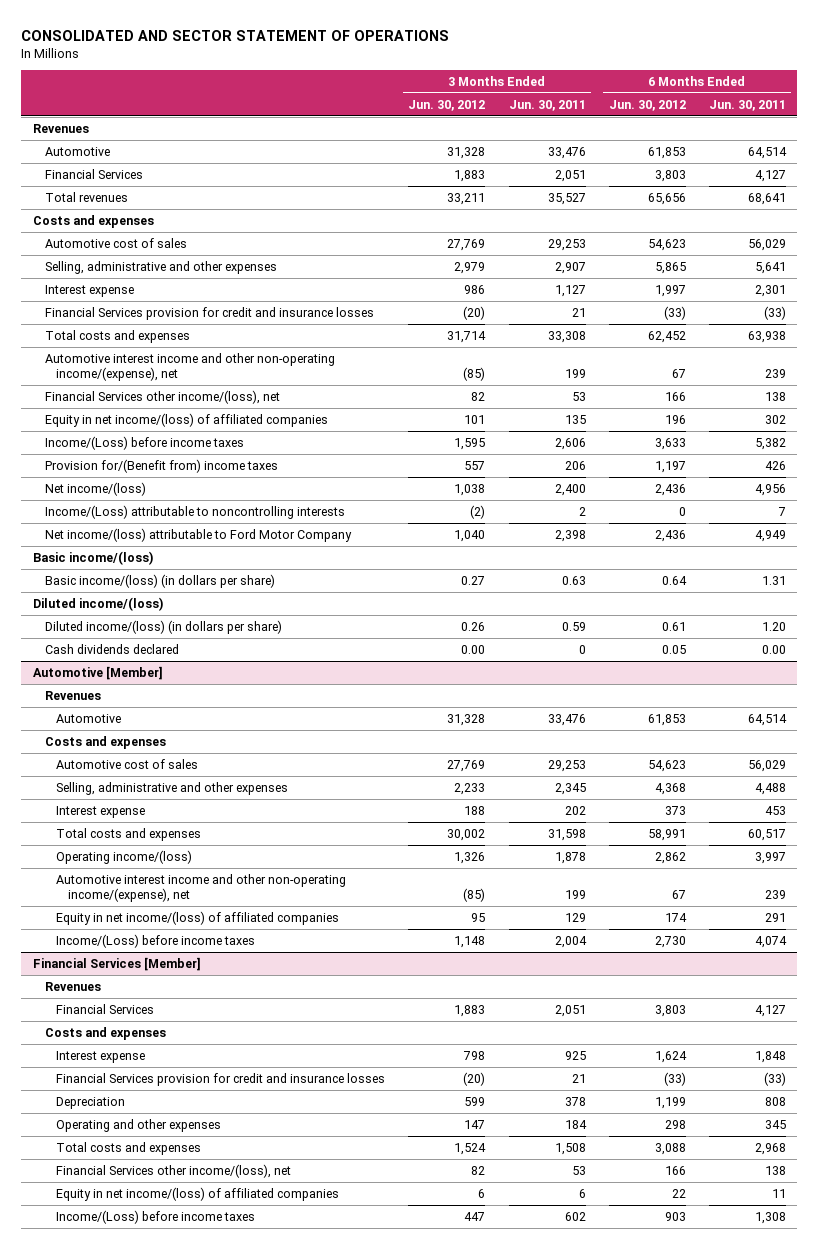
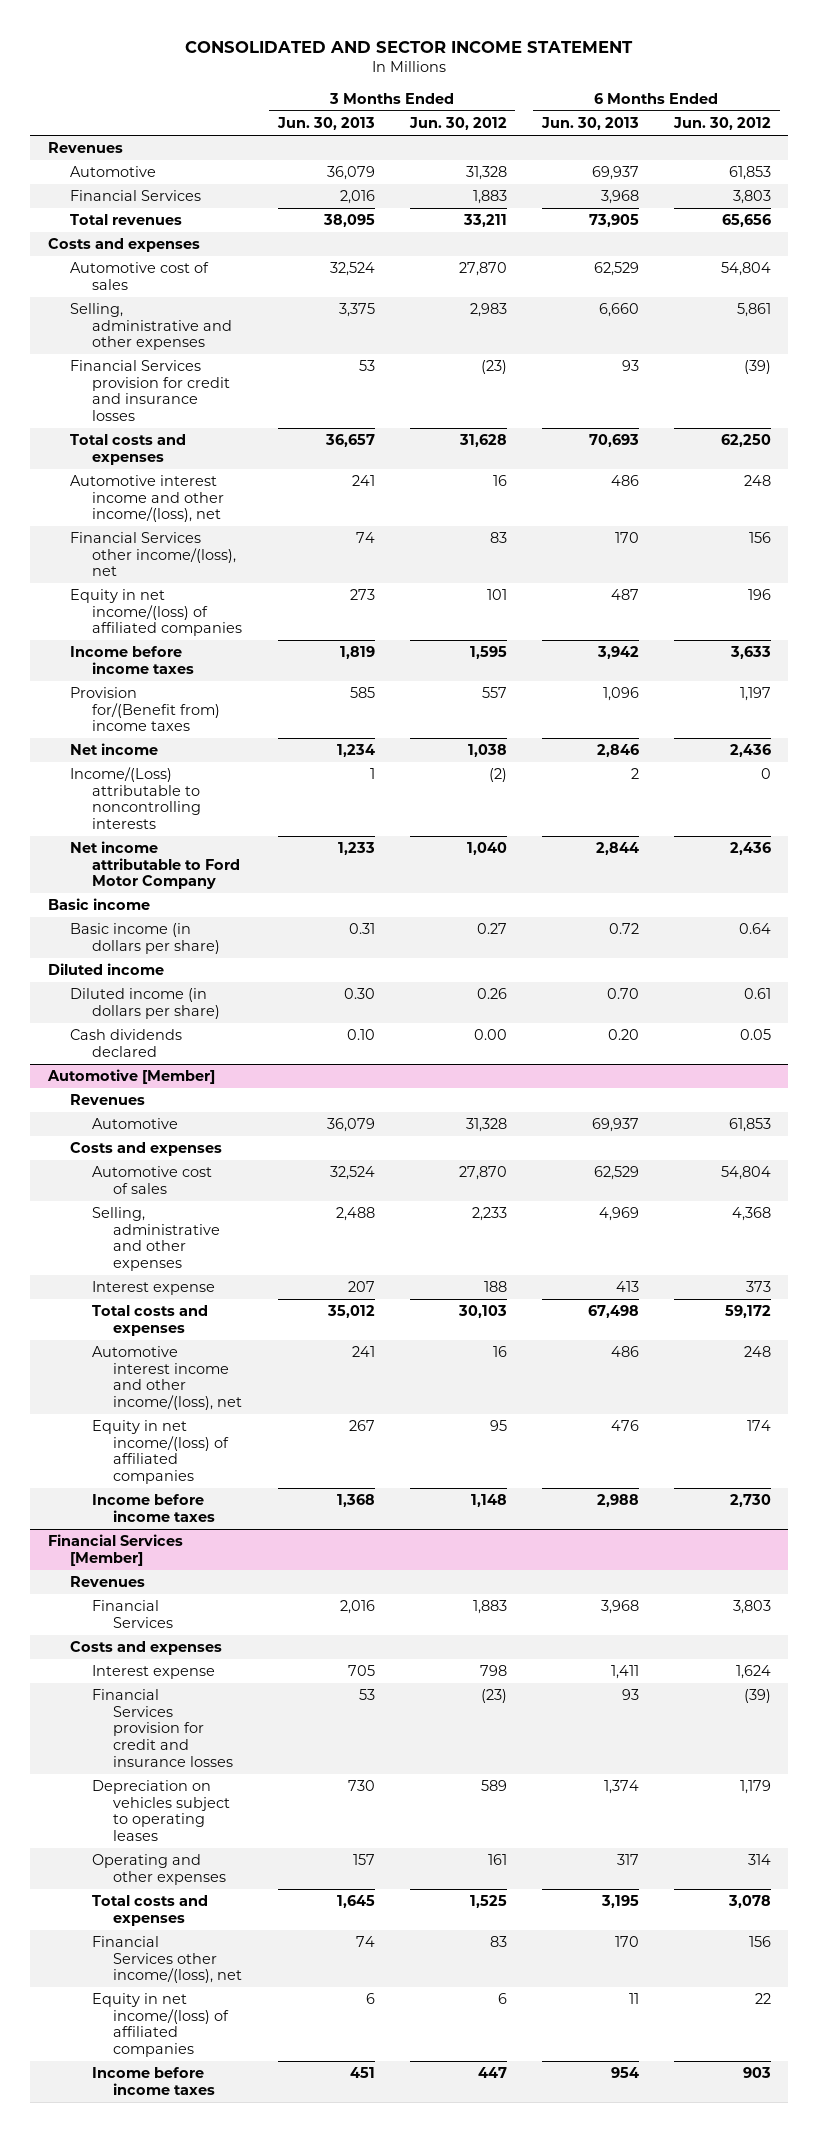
- CONSOLIDATED AND SECTOR STATEMENT OF OPERATIONS
+ CONSOLIDATED AND SECTOR INCOME STATEMENT
- | 3 Months Ended Jun. 30, 2012 | 3 Months Ended Jun. 30, 2011 | 6 Months Ended Jun. 30, 2012 | 6 Months Ended Jun. 30, 2011
+ | 3 Months Ended Jun. 30, 2013 | 3 Months Ended Jun. 30, 2012 | 6 Months Ended Jun. 30, 2013 | 6 Months Ended Jun. 30, 2012
- Automotive cost of sales | 27,769 | 29,253 | 54,623 | 56,029
- Selling, administrative and other expenses | 2,979 | 2,907 | 5,865 | 5,641
- Interest expense | 986 | 1,127 | 1,997 | 2,301
- Financial Services provision for credit and insurance losses | (20) | 21 | (33) | (33)
- Total costs and expenses | 31,714 | 33,308 | 62,452 | 63,938
- Automotive interest income and other non-operating income/(expense), net | (85) | 199 | 67 | 239
- Financial Services other income/(loss), net | 82 | 53 | 166 | 138
+ Automotive cost of sales | 32,524 | 27,870 | 62,529 | 54,804
+ Selling, administrative and other expenses | 3,375 | 2,983 | 6,660 | 5,861
+ Financial Services provision for credit and insurance losses | 53 | (23) | 93 | (39)
+ Total costs and expenses | 36,657 | 31,628 | 70,693 | 62,250
+ Automotive interest income and other income/(loss), net | 241 | 16 | 486 | 248
+ Financial Services other income/(loss), net | 74 | 83 | 170 | 156
- Income/(Loss) before income taxes | 1,595 | 2,606 | 3,633 | 5,382
+ Income before income taxes | 1,819 | 1,595 | 3,942 | 3,633
- Net income/(loss) | 1,038 | 2,400 | 2,436 | 4,956
+ Net income | 1,234 | 1,038 | 2,846 | 2,436
- Net income/(loss) attributable to Ford Motor Company | 1,040 | 2,398 | 2,436 | 4,949
- Basic income/(loss)
- Basic income/(loss) (in dollars per share) | 0.27 | 0.63 | 0.64 | 1.31
- Diluted income/(loss)
- Diluted income/(loss) (in dollars per share) | 0.26 | 0.59 | 0.61 | 1.20
+ Net income attributable to Ford Motor Company | 1,233 | 1,040 | 2,844 | 2,436
+ Basic income
+ Basic income (in dollars per share) | 0.31 | 0.27 | 0.72 | 0.64
+ Diluted income
+ Diluted income (in dollars per share) | 0.30 | 0.26 | 0.70 | 0.61
@ Automotive [Member]
- Automotive cost of sales | 27,769 | 29,253 | 54,623 | 56,029
+ Automotive cost of sales | 32,524 | 27,870 | 62,529 | 54,804
- Total costs and expenses | 30,002 | 31,598 | 58,991 | 60,517
- Operating income/(loss) | 1,326 | 1,878 | 2,862 | 3,997
- Automotive interest income and other non-operating income/(expense), net | (85) | 199 | 67 | 239
+ Total costs and expenses | 35,012 | 30,103 | 67,498 | 59,172
+ Automotive interest income and other income/(loss), net | 241 | 16 | 486 | 248
- Income/(Loss) before income taxes | 1,148 | 2,004 | 2,730 | 4,074
+ Income before income taxes | 1,368 | 1,148 | 2,988 | 2,730
@ Financial Services [Member]
- Financial Services provision for credit and insurance losses | (20) | 21 | (33) | (33)
- Depreciation | 599 | 378 | 1,199 | 808
- Operating and other expenses | 147 | 184 | 298 | 345
- Total costs and expenses | 1,524 | 1,508 | 3,088 | 2,968
- Financial Services other income/(loss), net | 82 | 53 | 166 | 138
+ Financial Services provision for credit and insurance losses | 53 | (23) | 93 | (39)
+ Depreciation on vehicles subject to operating leases | 730 | 589 | 1,374 | 1,179
+ Operating and other expenses | 157 | 161 | 317 | 314
+ Total costs and expenses | 1,645 | 1,525 | 3,195 | 3,078
+ Financial Services other income/(loss), net | 74 | 83 | 170 | 156
- Income/(Loss) before income taxes | 447 | 602 | 903 | 1,308
+ Income before income taxes | 451 | 447 | 954 | 903

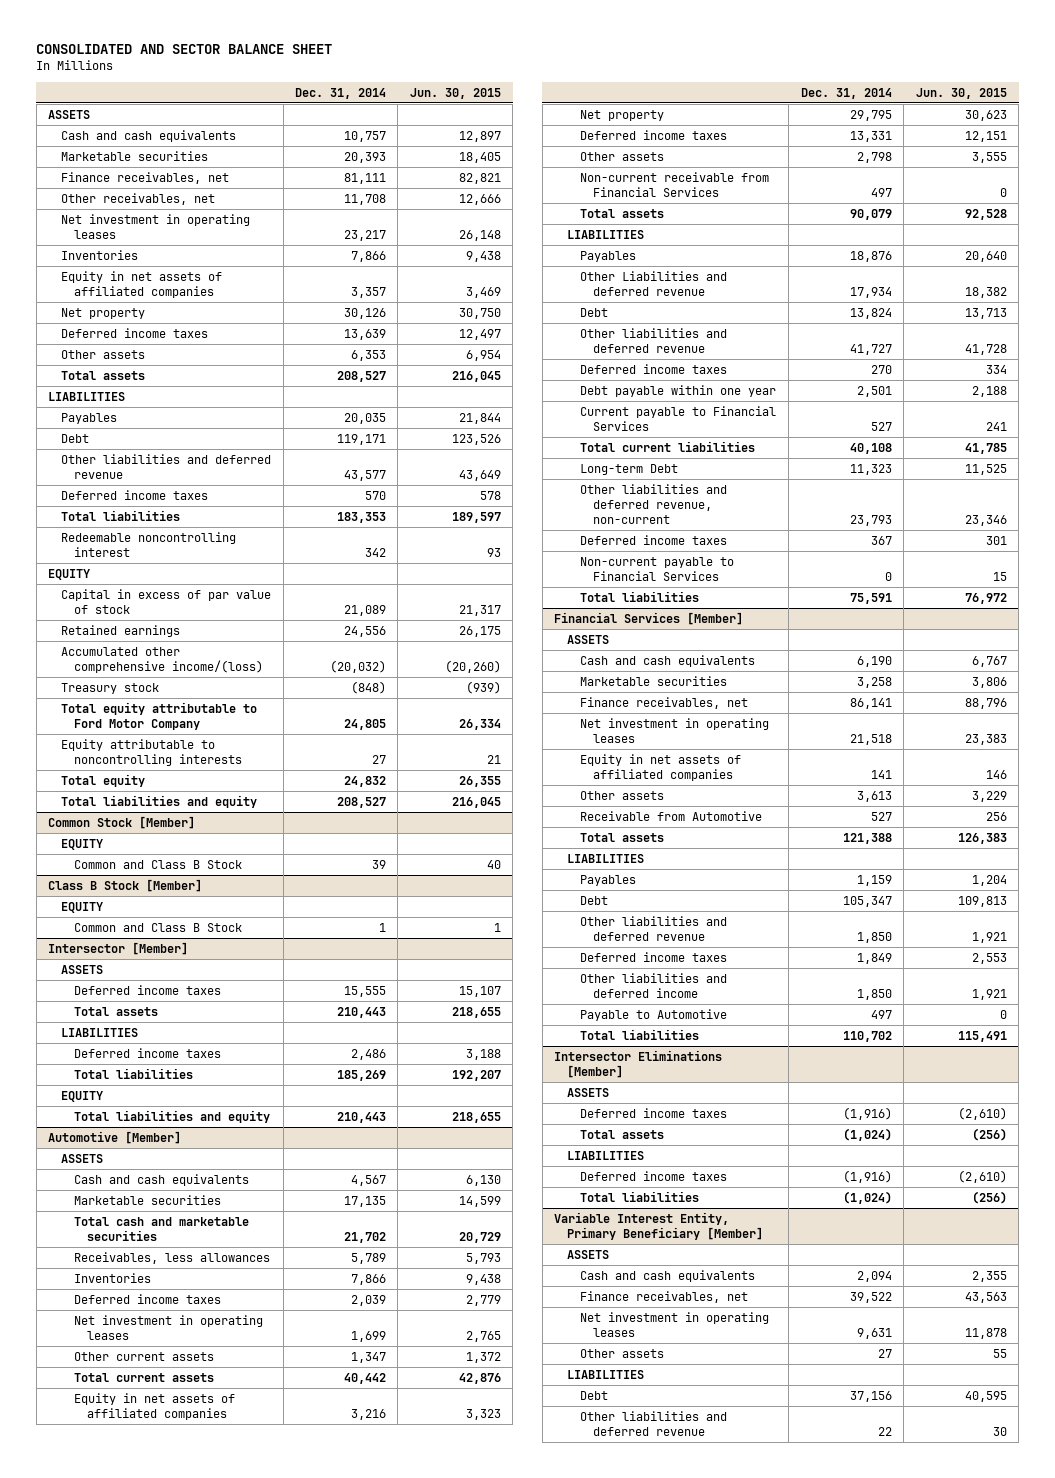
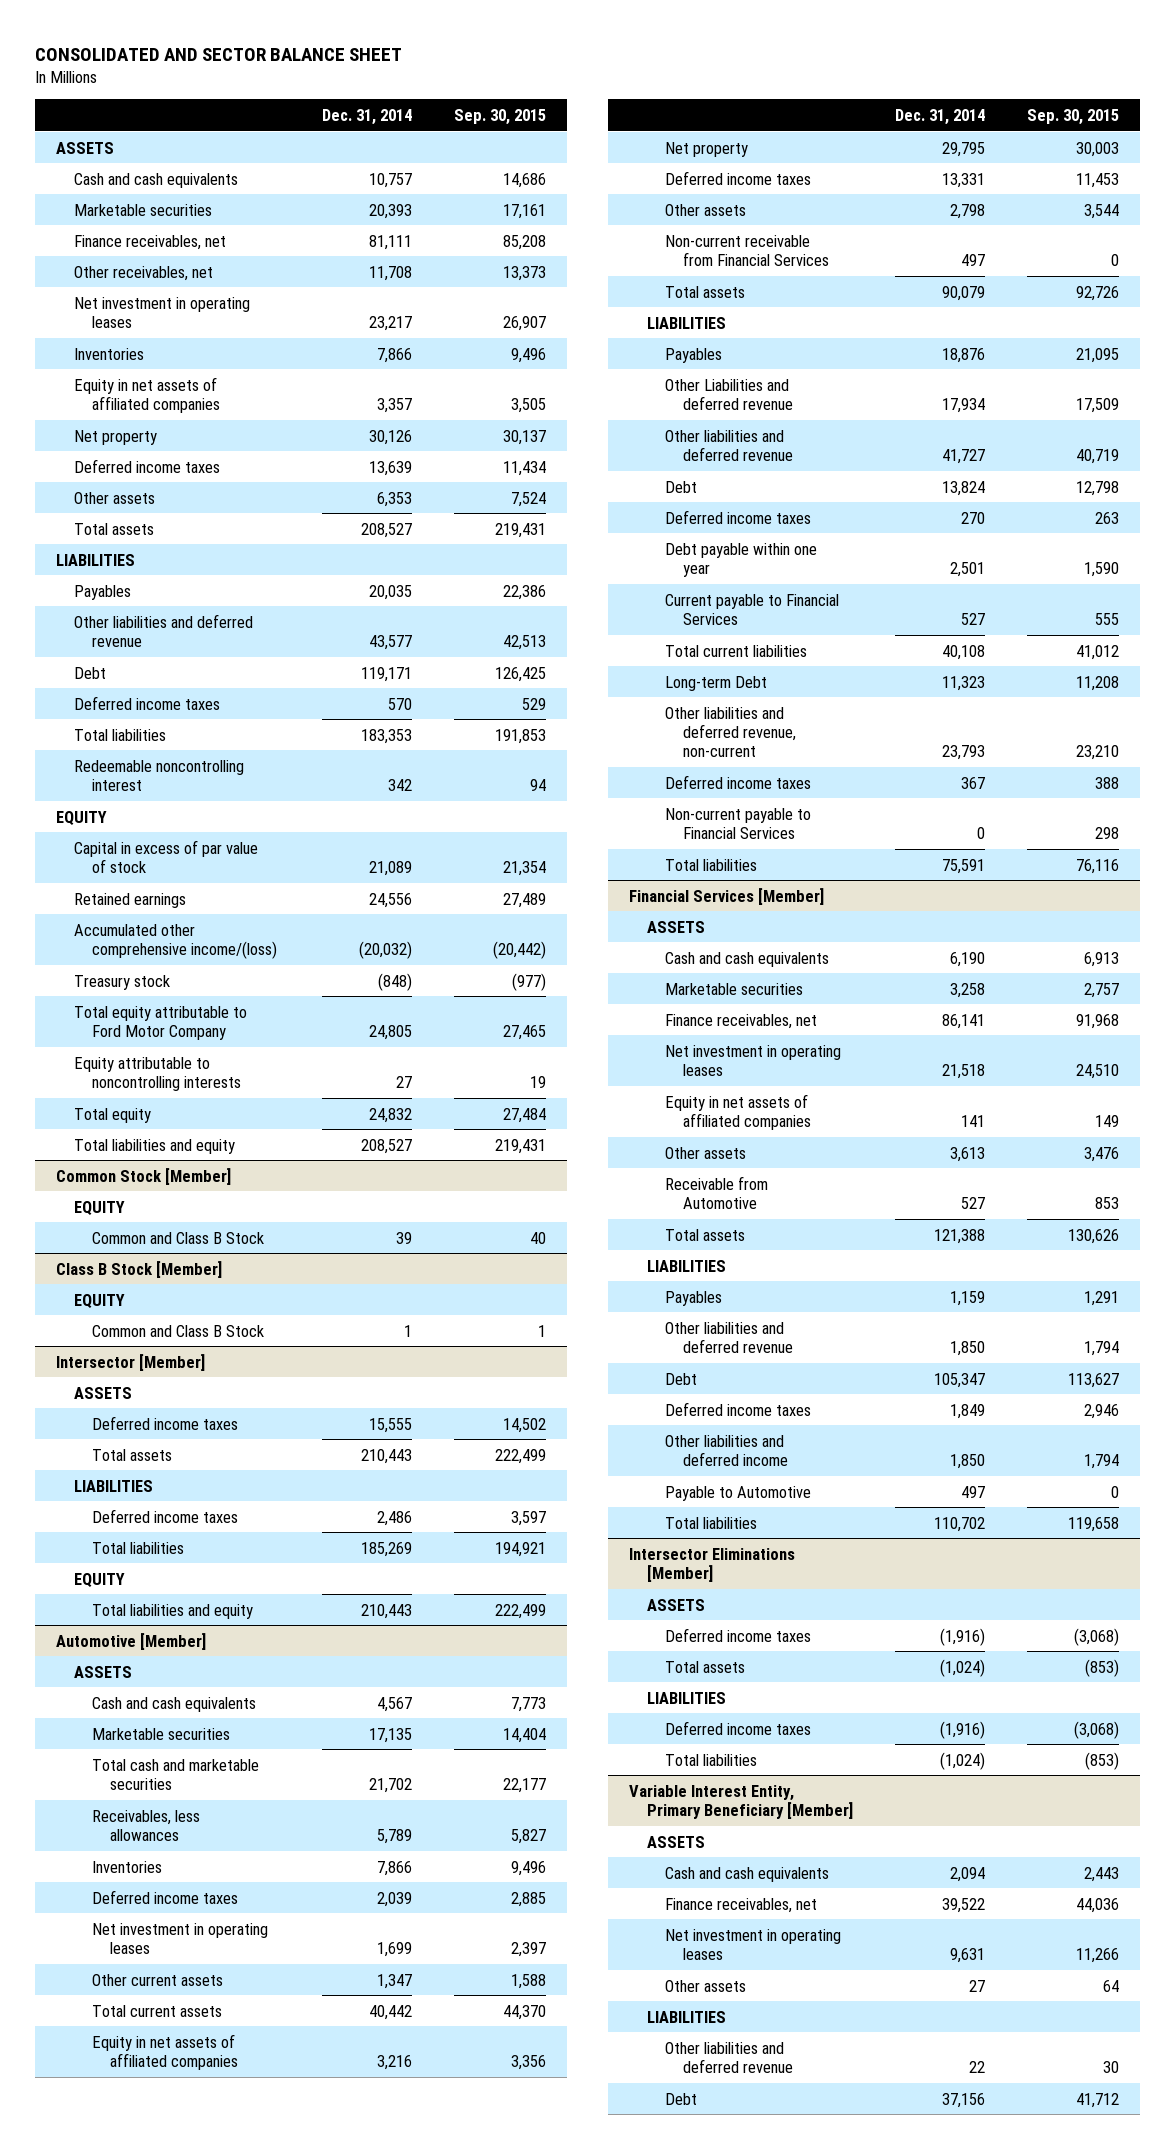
- | Dec. 31, 2014 | Jun. 30, 2015
+ | Dec. 31, 2014 | Sep. 30, 2015
moved down: Debt | 119,171 | 126,425
@ Automotive [Member]
moved down: Debt | 13,824 | 12,798
@ Financial Services [Member]
moved down: Debt | 105,347 | 113,627
@ Variable Interest Entity, Primary Beneficiary [Member]
moved down: Debt | 37,156 | 41,712

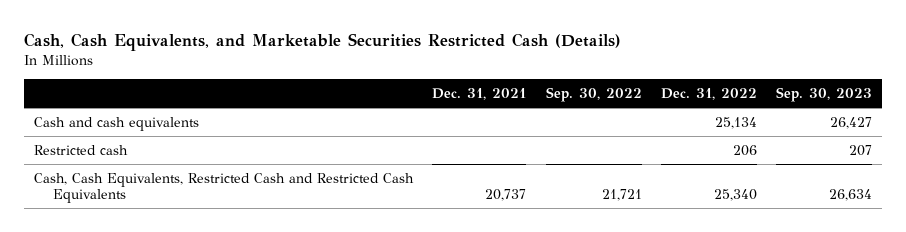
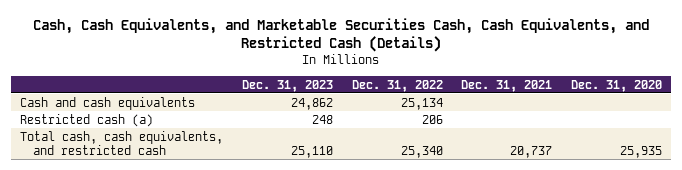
- Cash, Cash Equivalents, and Marketable Securities Restricted Cash (Details)
+ Cash, Cash Equivalents, and Marketable Securities Cash, Cash Equivalents, and Restricted Cash (Details)
- | Dec. 31, 2021 | Sep. 30, 2022 | Dec. 31, 2022 | Sep. 30, 2023
+ | Dec. 31, 2023 | Dec. 31, 2022 | Dec. 31, 2021 | Dec. 31, 2020
- Restricted cash | | | 206 | 207
- Cash, Cash Equivalents, Restricted Cash and Restricted Cash Equivalents | 20,737 | 21,721 | 25,340 | 26,634
+ Restricted cash (a) | 248 | 206 | |
+ Total cash, cash equivalents, and restricted cash | 25,110 | 25,340 | 20,737 | 25,935

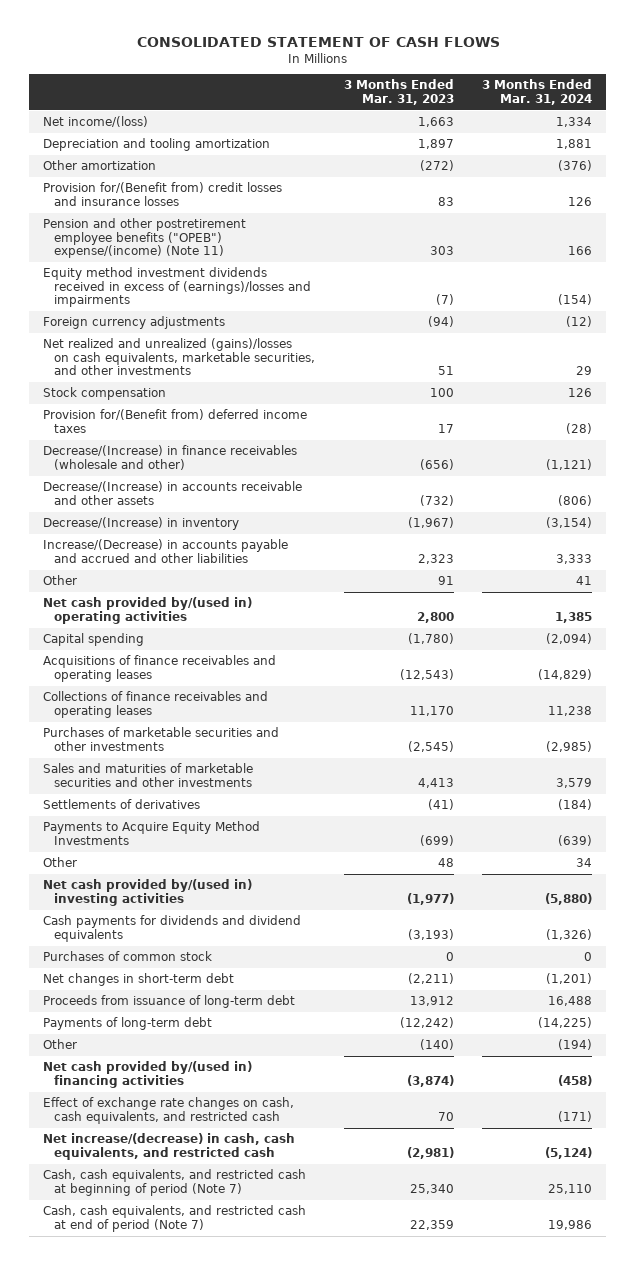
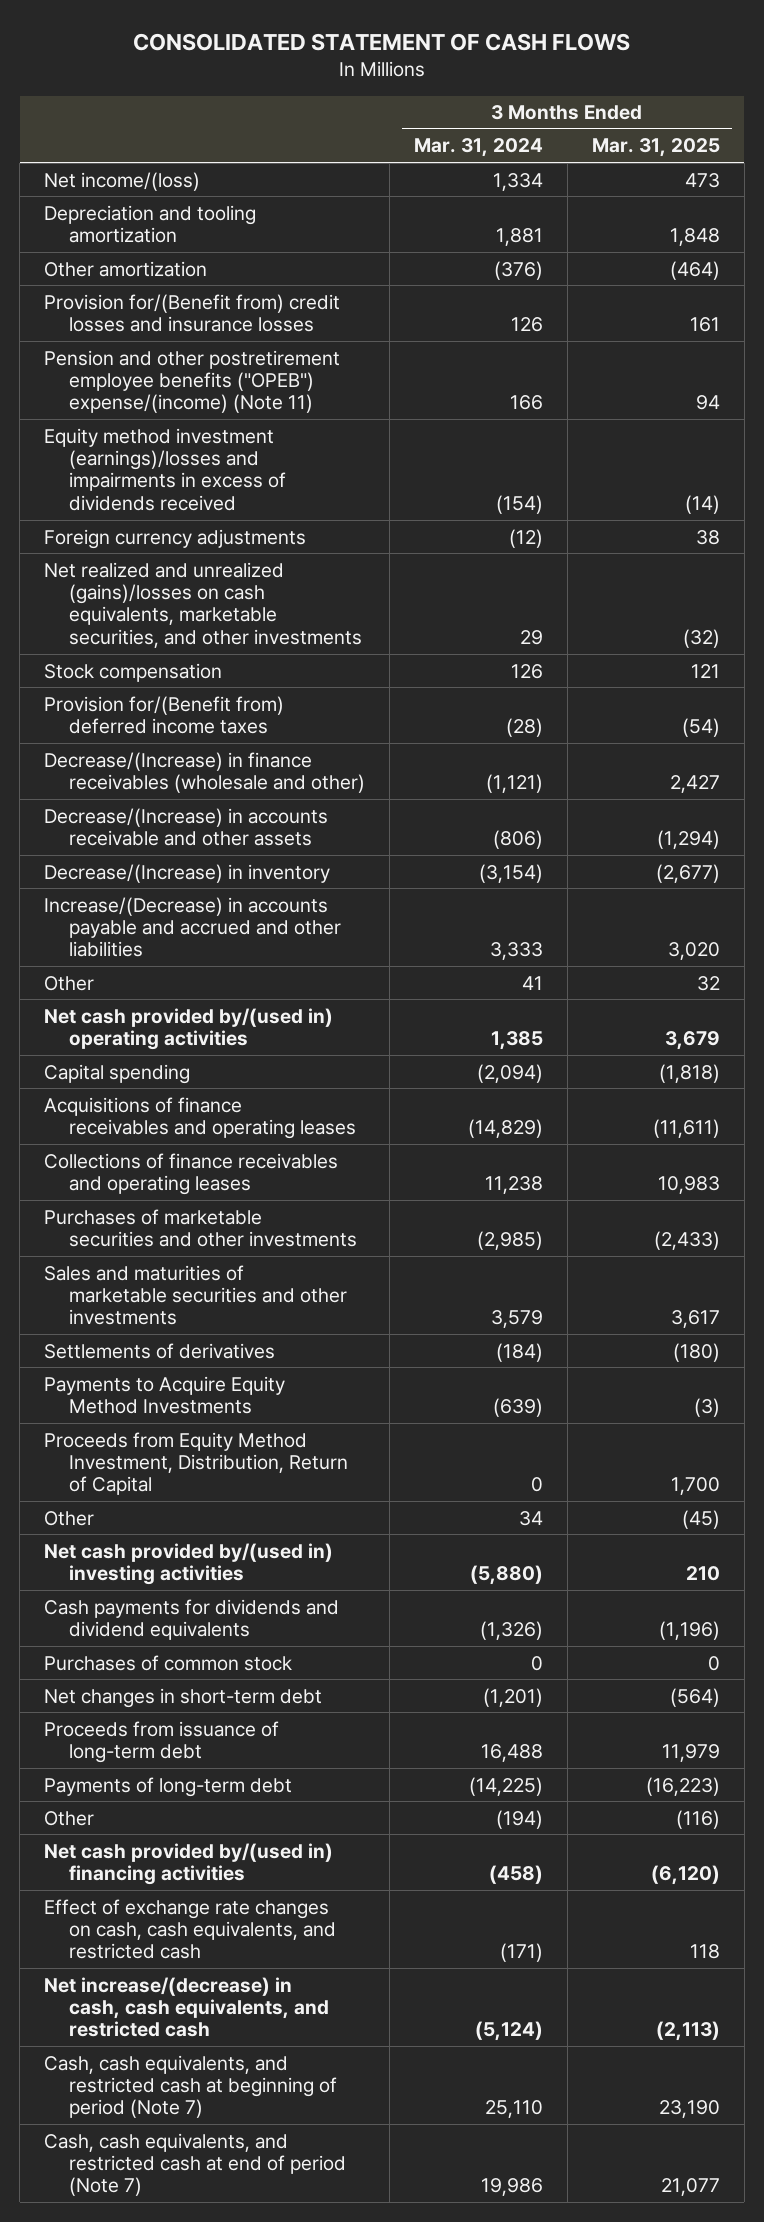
- | 3 Months Ended Mar. 31, 2023 | 3 Months Ended Mar. 31, 2024
+ | 3 Months Ended Mar. 31, 2024 | 3 Months Ended Mar. 31, 2025
- Equity method investment dividends received in excess of (earnings)/losses and impairments | (7) | (154)
+ Equity method investment (earnings)/losses and impairments in excess of dividends received | (154) | (14)
+ Proceeds from Equity Method Investment, Distribution, Return of Capital | 0 | 1,700

